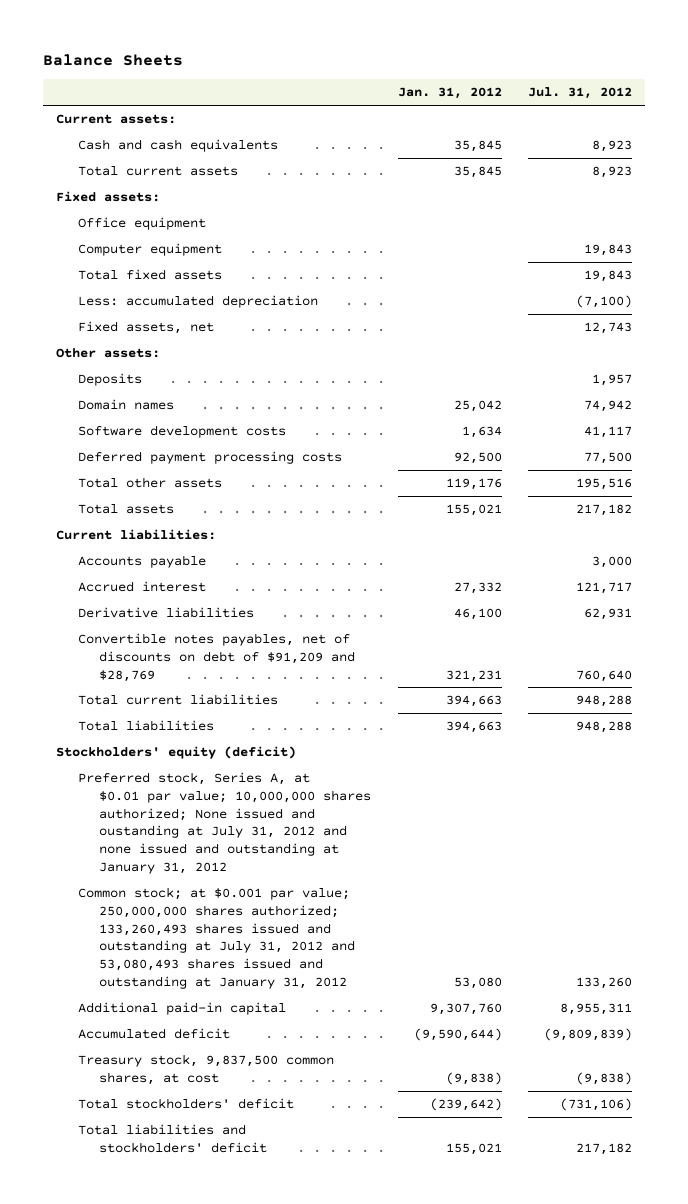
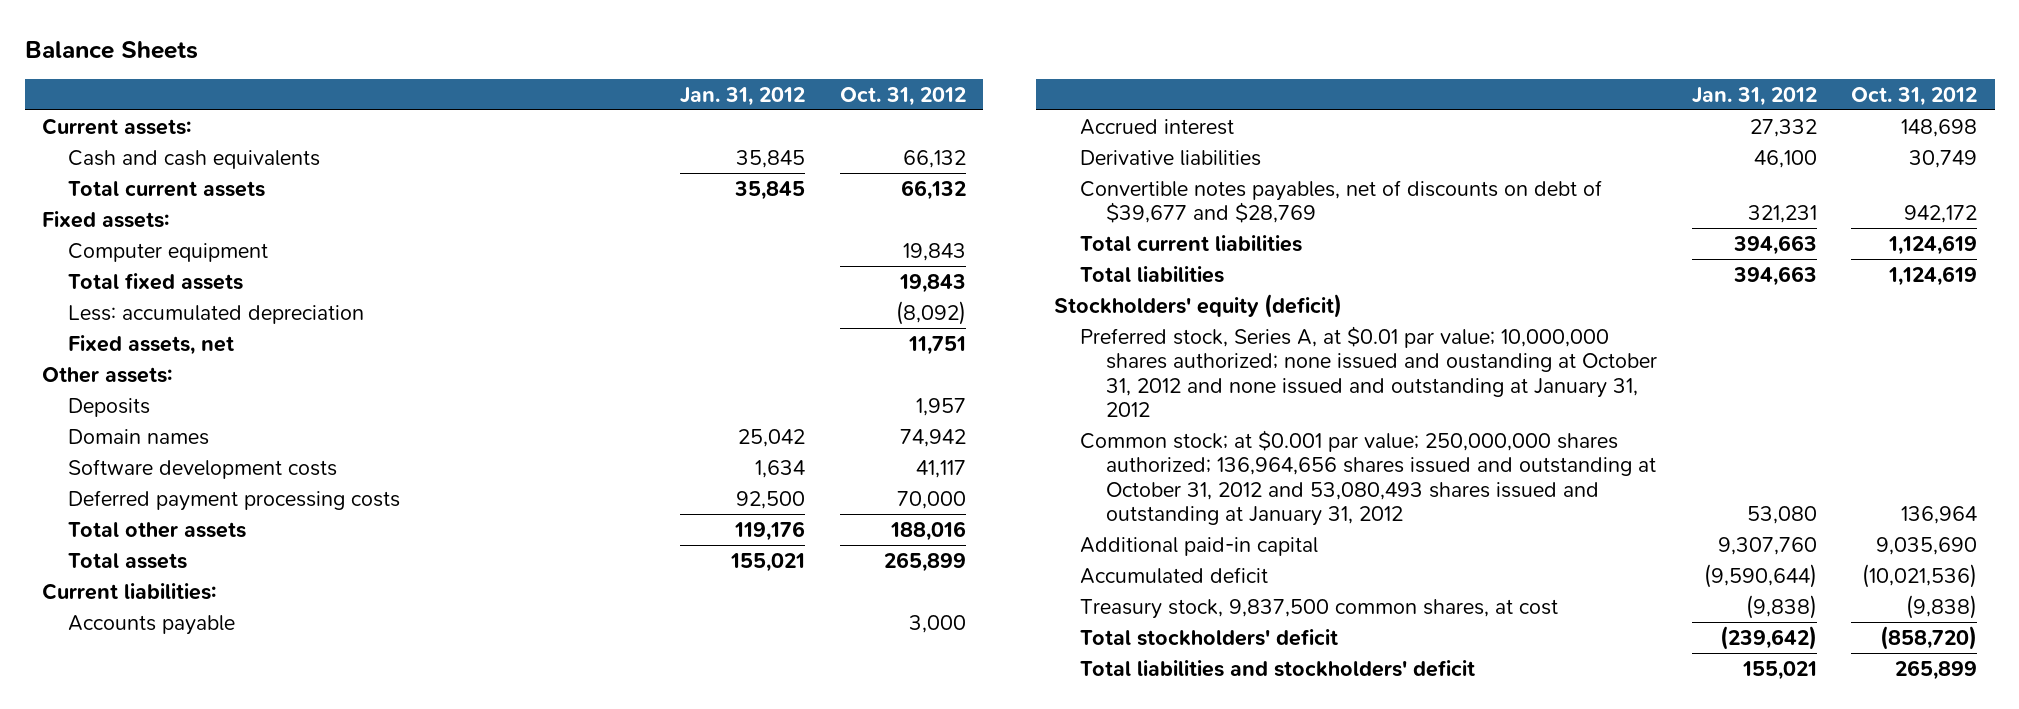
- | Jan. 31, 2012 | Jul. 31, 2012
+ | Jan. 31, 2012 | Oct. 31, 2012
- Office equipment
- Convertible notes payables, net of discounts on debt of $91,209 and $28,769 | 321,231 | 760,640
+ Convertible notes payables, net of discounts on debt of $39,677 and $28,769 | 321,231 | 942,172
- Preferred stock, Series A, at $0.01 par value; 10,000,000 shares authorized; None issued and oustanding at July 31, 2012 and none issued and outstanding at January 31, 2012
- Common stock; at $0.001 par value; 250,000,000 shares authorized; 133,260,493 shares issued and outstanding at July 31, 2012 and 53,080,493 shares issued and outstanding at January 31, 2012 | 53,080 | 133,260
+ Preferred stock, Series A, at $0.01 par value; 10,000,000 shares authorized; none issued and oustanding at October 31, 2012 and none issued and outstanding at January 31, 2012
+ Common stock; at $0.001 par value; 250,000,000 shares authorized; 136,964,656 shares issued and outstanding at October 31, 2012 and 53,080,493 shares issued and outstanding at January 31, 2012 | 53,080 | 136,964

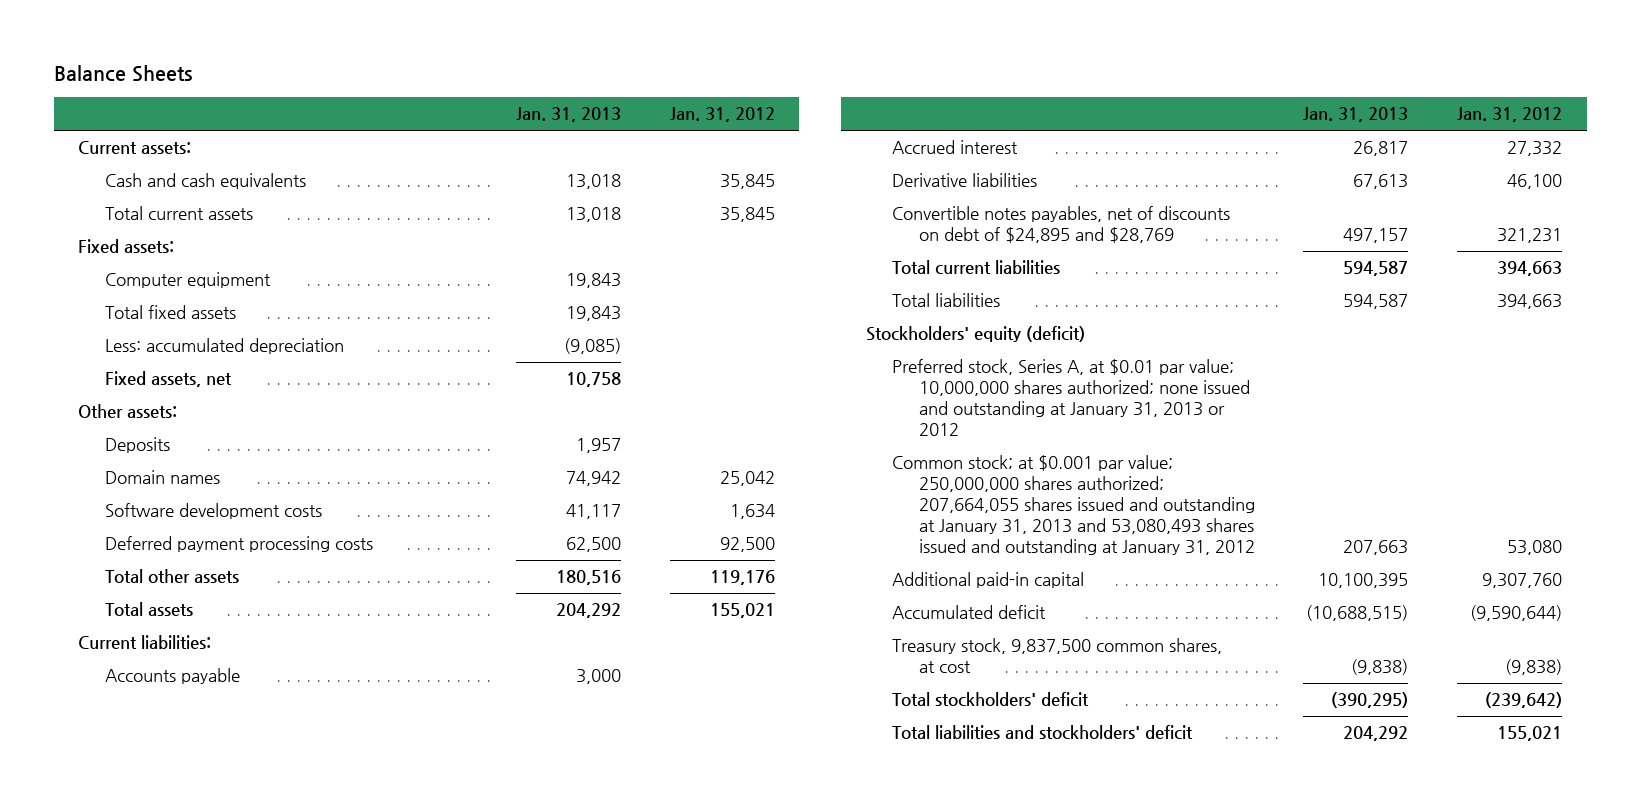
- | Jan. 31, 2012 | Oct. 31, 2012
+ | Jan. 31, 2013 | Jan. 31, 2012
- Convertible notes payables, net of discounts on debt of $39,677 and $28,769 | 321,231 | 942,172
+ Convertible notes payables, net of discounts on debt of $24,895 and $28,769 | 497,157 | 321,231
- Preferred stock, Series A, at $0.01 par value; 10,000,000 shares authorized; none issued and oustanding at October 31, 2012 and none issued and outstanding at January 31, 2012
- Common stock; at $0.001 par value; 250,000,000 shares authorized; 136,964,656 shares issued and outstanding at October 31, 2012 and 53,080,493 shares issued and outstanding at January 31, 2012 | 53,080 | 136,964
+ Preferred stock, Series A, at $0.01 par value; 10,000,000 shares authorized; none issued and outstanding at January 31, 2013 or 2012
+ Common stock; at $0.001 par value; 250,000,000 shares authorized; 207,664,055 shares issued and outstanding at January 31, 2013 and 53,080,493 shares issued and outstanding at January 31, 2012 | 207,663 | 53,080

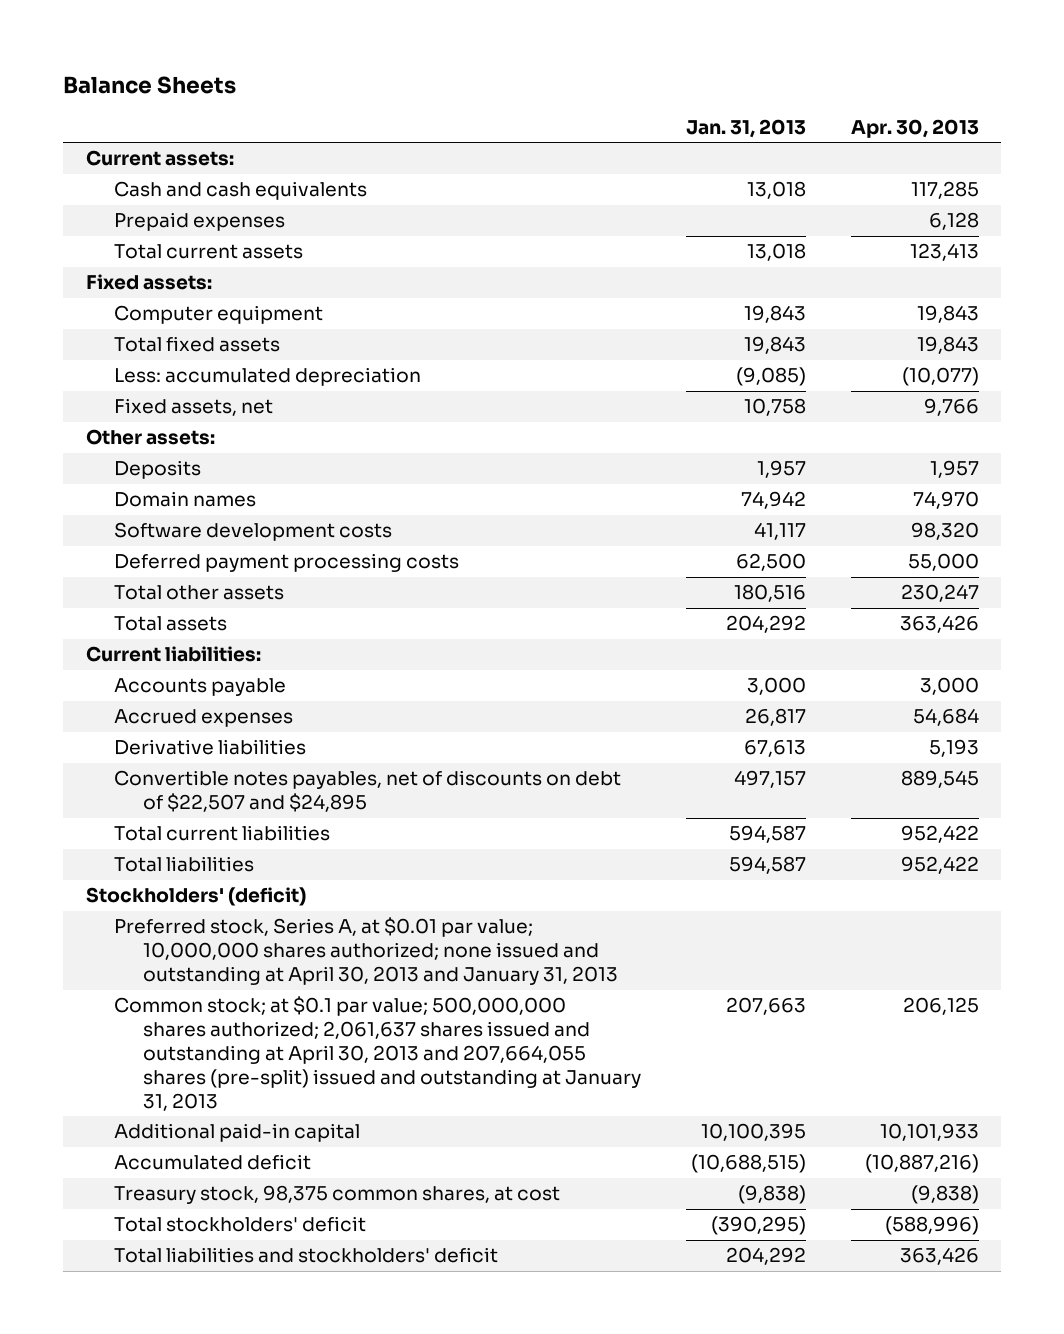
- | Jan. 31, 2013 | Jan. 31, 2012
+ | Jan. 31, 2013 | Apr. 30, 2013
+ Prepaid expenses | | 6,128
- Accrued interest | 26,817 | 27,332
+ Accrued expenses | 26,817 | 54,684
- Convertible notes payables, net of discounts on debt of $24,895 and $28,769 | 497,157 | 321,231
+ Convertible notes payables, net of discounts on debt of $22,507 and $24,895 | 497,157 | 889,545
- Stockholders' equity (deficit)
- Preferred stock, Series A, at $0.01 par value; 10,000,000 shares authorized; none issued and outstanding at January 31, 2013 or 2012
- Common stock; at $0.001 par value; 250,000,000 shares authorized; 207,664,055 shares issued and outstanding at January 31, 2013 and 53,080,493 shares issued and outstanding at January 31, 2012 | 207,663 | 53,080
+ Stockholders' (deficit)
+ Preferred stock, Series A, at $0.01 par value; 10,000,000 shares authorized; none issued and outstanding at April 30, 2013 and January 31, 2013
+ Common stock; at $0.1 par value; 500,000,000 shares authorized; 2,061,637 shares issued and outstanding at April 30, 2013 and 207,664,055 shares (pre-split) issued and outstanding at January 31, 2013 | 207,663 | 206,125
- Treasury stock, 9,837,500 common shares, at cost | (9,838) | (9,838)
+ Treasury stock, 98,375 common shares, at cost | (9,838) | (9,838)

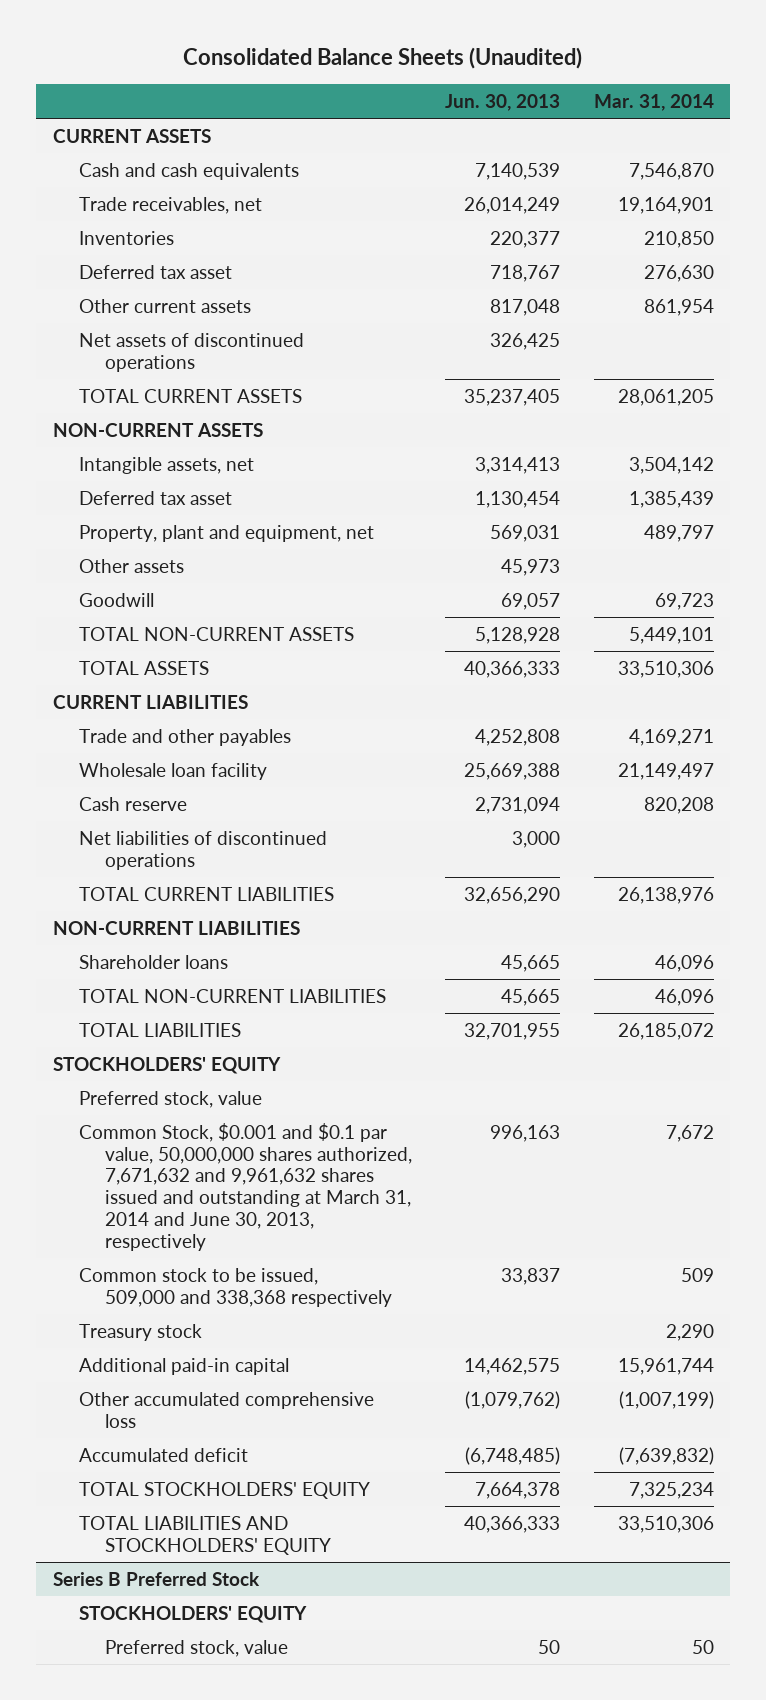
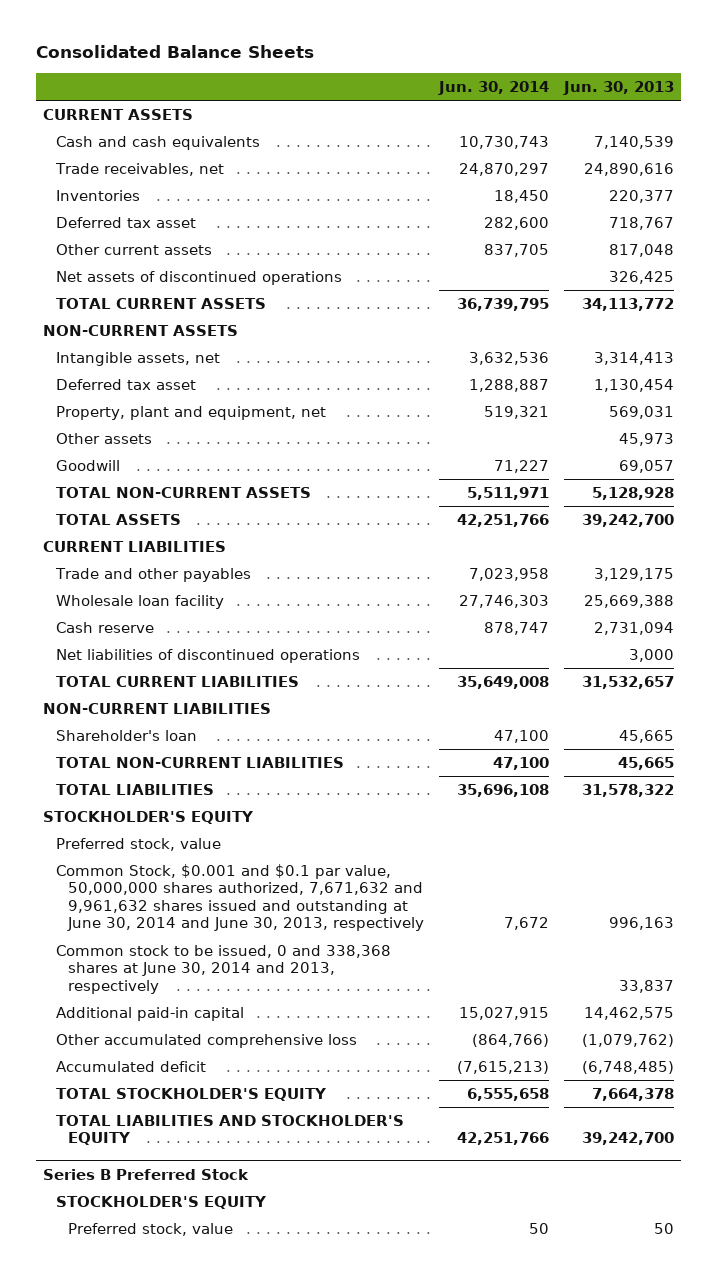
- Consolidated Balance Sheets (Unaudited)
+ Consolidated Balance Sheets
- | Jun. 30, 2013 | Mar. 31, 2014
+ | Jun. 30, 2014 | Jun. 30, 2013
- Trade receivables, net | 26,014,249 | 19,164,901
+ Trade receivables, net | 24,870,297 | 24,890,616
- TOTAL CURRENT ASSETS | 35,237,405 | 28,061,205
+ TOTAL CURRENT ASSETS | 36,739,795 | 34,113,772
- TOTAL ASSETS | 40,366,333 | 33,510,306
+ TOTAL ASSETS | 42,251,766 | 39,242,700
- Trade and other payables | 4,252,808 | 4,169,271
+ Trade and other payables | 7,023,958 | 3,129,175
- TOTAL CURRENT LIABILITIES | 32,656,290 | 26,138,976
+ TOTAL CURRENT LIABILITIES | 35,649,008 | 31,532,657
- Shareholder loans | 45,665 | 46,096
+ Shareholder's loan | 47,100 | 45,665
- TOTAL LIABILITIES | 32,701,955 | 26,185,072
- STOCKHOLDERS' EQUITY
+ TOTAL LIABILITIES | 35,696,108 | 31,578,322
+ STOCKHOLDER'S EQUITY
- Common Stock, $0.001 and $0.1 par value, 50,000,000 shares authorized, 7,671,632 and 9,961,632 shares issued and outstanding at March 31, 2014 and June 30, 2013, respectively | 996,163 | 7,672
- Common stock to be issued, 509,000 and 338,368 respectively | 33,837 | 509
- Treasury stock | | 2,290
+ Common Stock, $0.001 and $0.1 par value, 50,000,000 shares authorized, 7,671,632 and 9,961,632 shares issued and outstanding at June 30, 2014 and June 30, 2013, respectively | 7,672 | 996,163
+ Common stock to be issued, 0 and 338,368 shares at June 30, 2014 and 2013, respectively | | 33,837
- TOTAL STOCKHOLDERS' EQUITY | 7,664,378 | 7,325,234
- TOTAL LIABILITIES AND STOCKHOLDERS' EQUITY | 40,366,333 | 33,510,306
+ TOTAL STOCKHOLDER'S EQUITY | 6,555,658 | 7,664,378
+ TOTAL LIABILITIES AND STOCKHOLDER'S EQUITY | 42,251,766 | 39,242,700
@ Series B Preferred Stock
- STOCKHOLDERS' EQUITY
+ STOCKHOLDER'S EQUITY

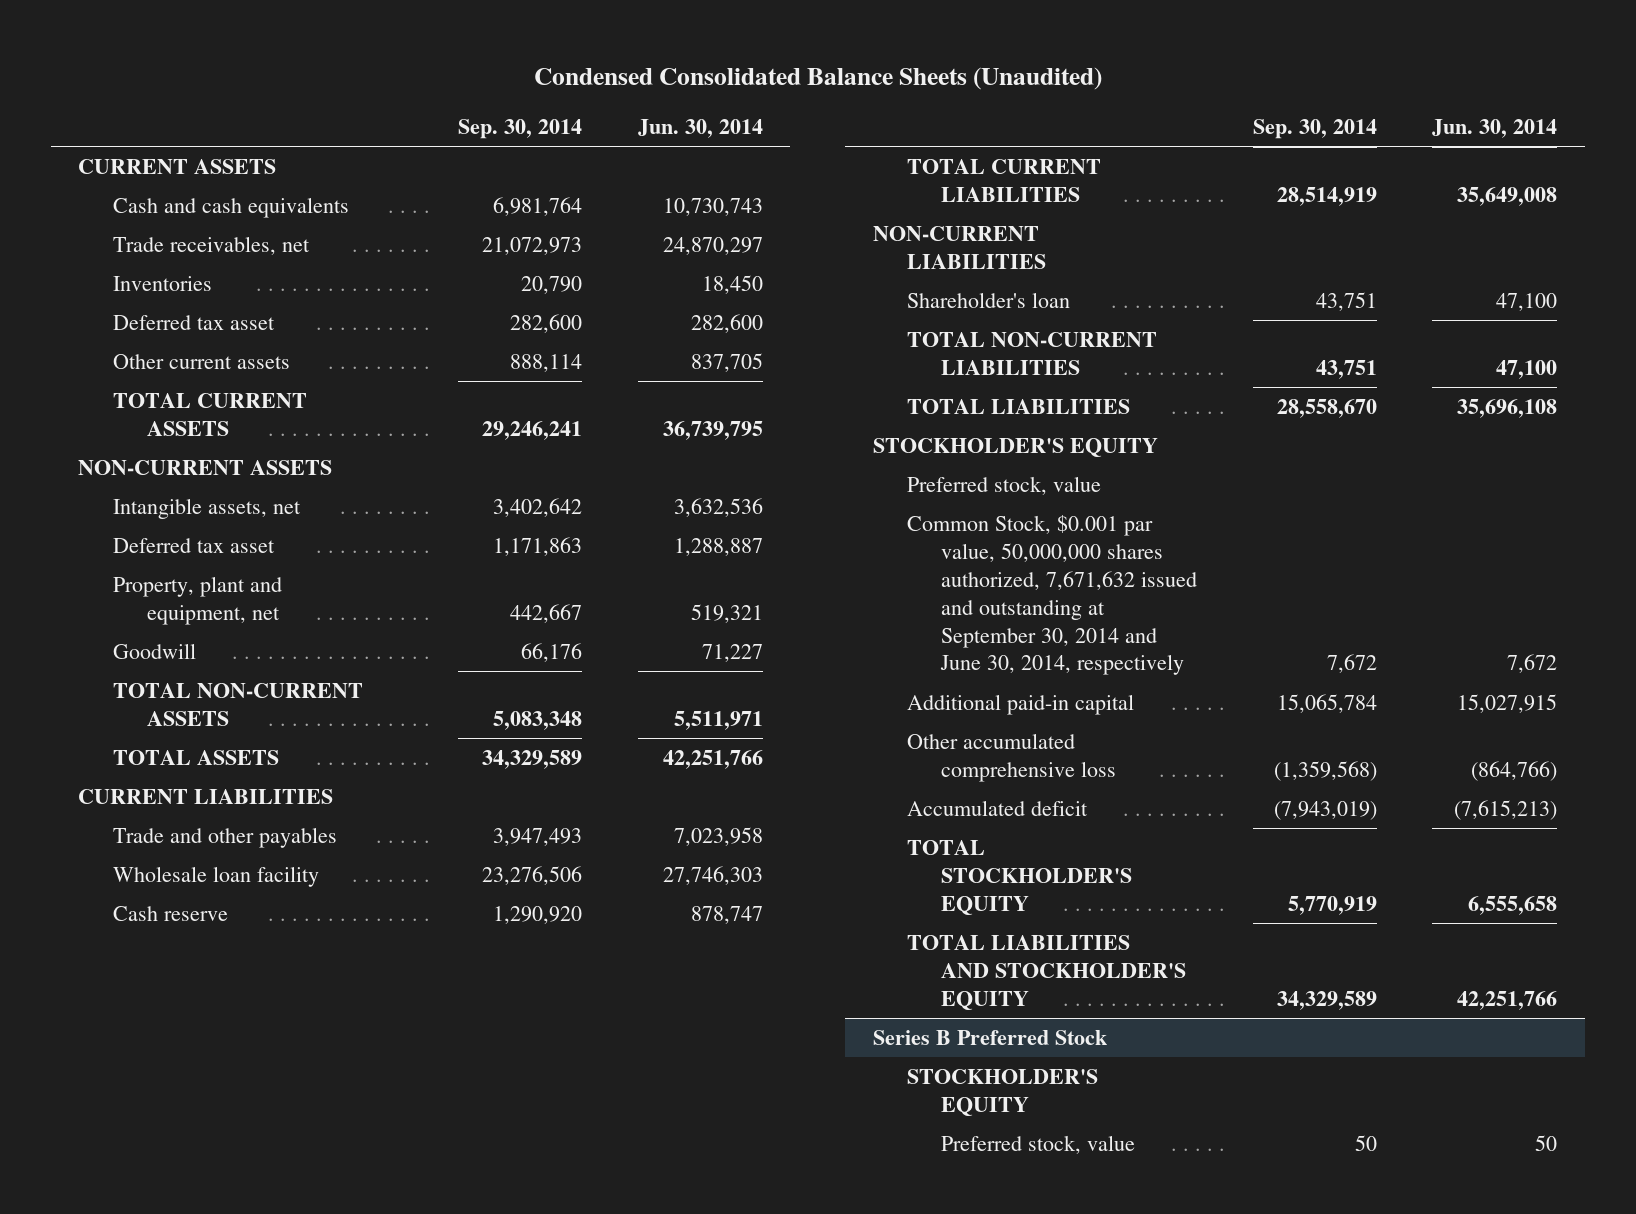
- Consolidated Balance Sheets
+ Condensed Consolidated Balance Sheets (Unaudited)
- | Jun. 30, 2014 | Jun. 30, 2013
+ | Sep. 30, 2014 | Jun. 30, 2014
- Net assets of discontinued operations | | 326,425
- Other assets | | 45,973
- Net liabilities of discontinued operations | | 3,000
- Common Stock, $0.001 and $0.1 par value, 50,000,000 shares authorized, 7,671,632 and 9,961,632 shares issued and outstanding at June 30, 2014 and June 30, 2013, respectively | 7,672 | 996,163
- Common stock to be issued, 0 and 338,368 shares at June 30, 2014 and 2013, respectively | | 33,837
+ Common Stock, $0.001 par value, 50,000,000 shares authorized, 7,671,632 issued and outstanding at September 30, 2014 and June 30, 2014, respectively | 7,672 | 7,672

